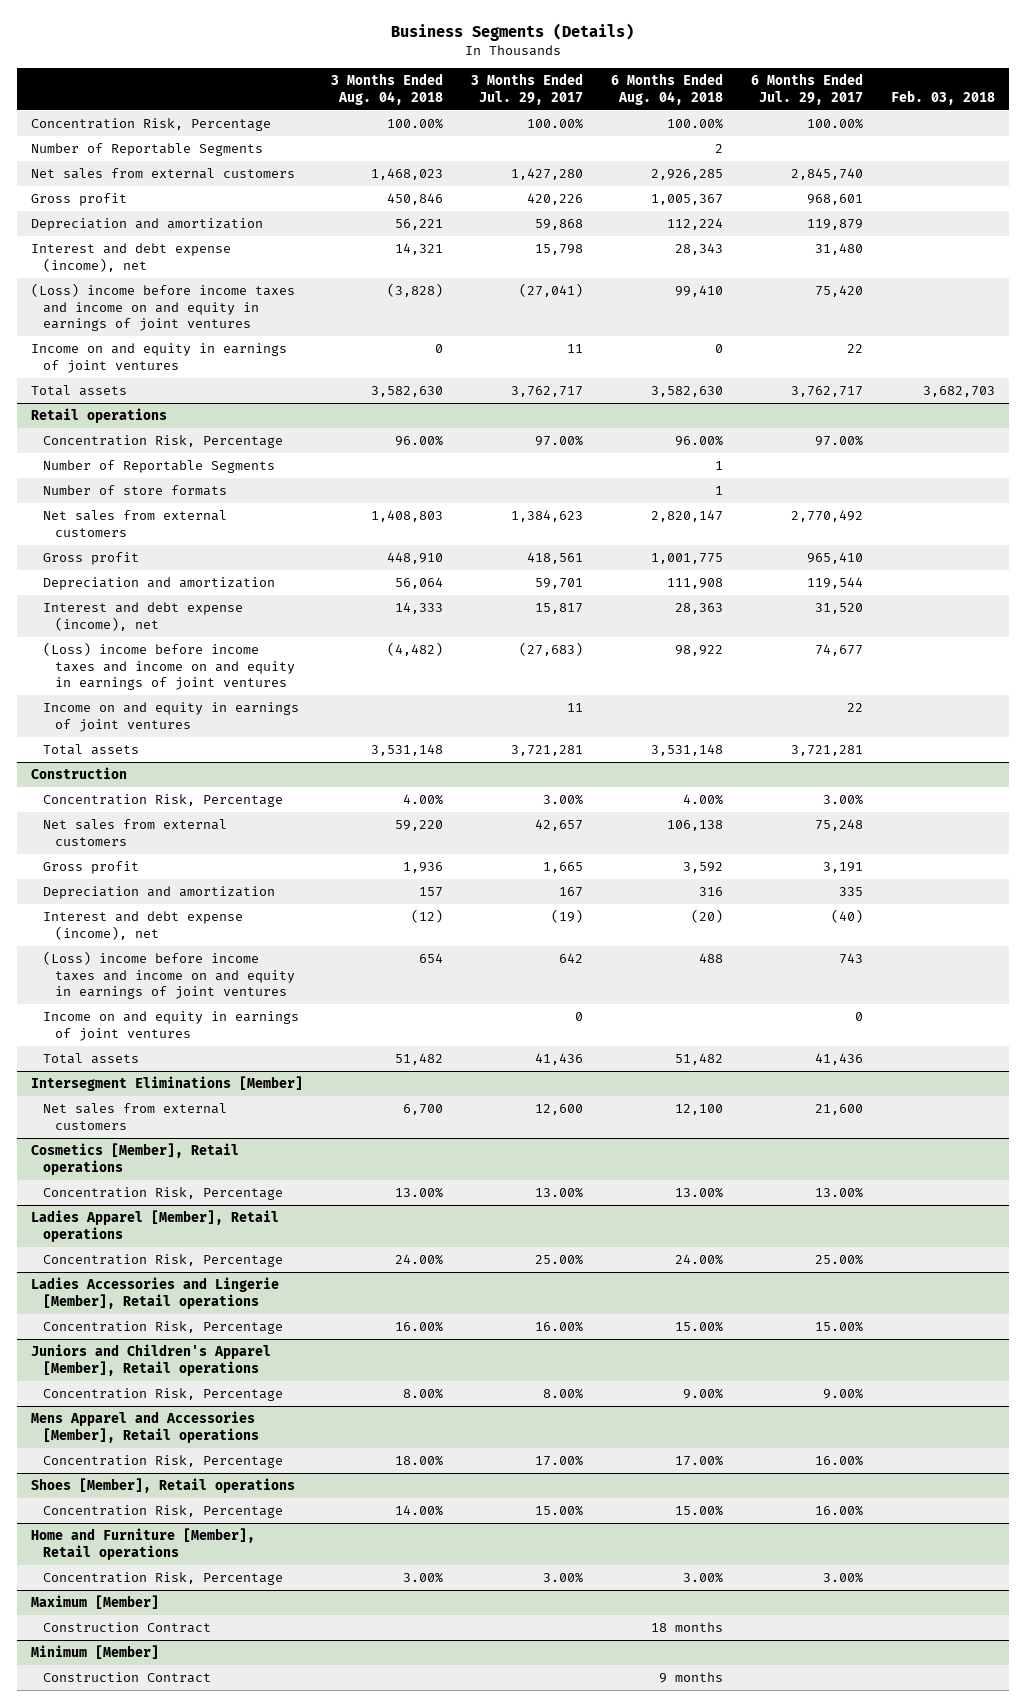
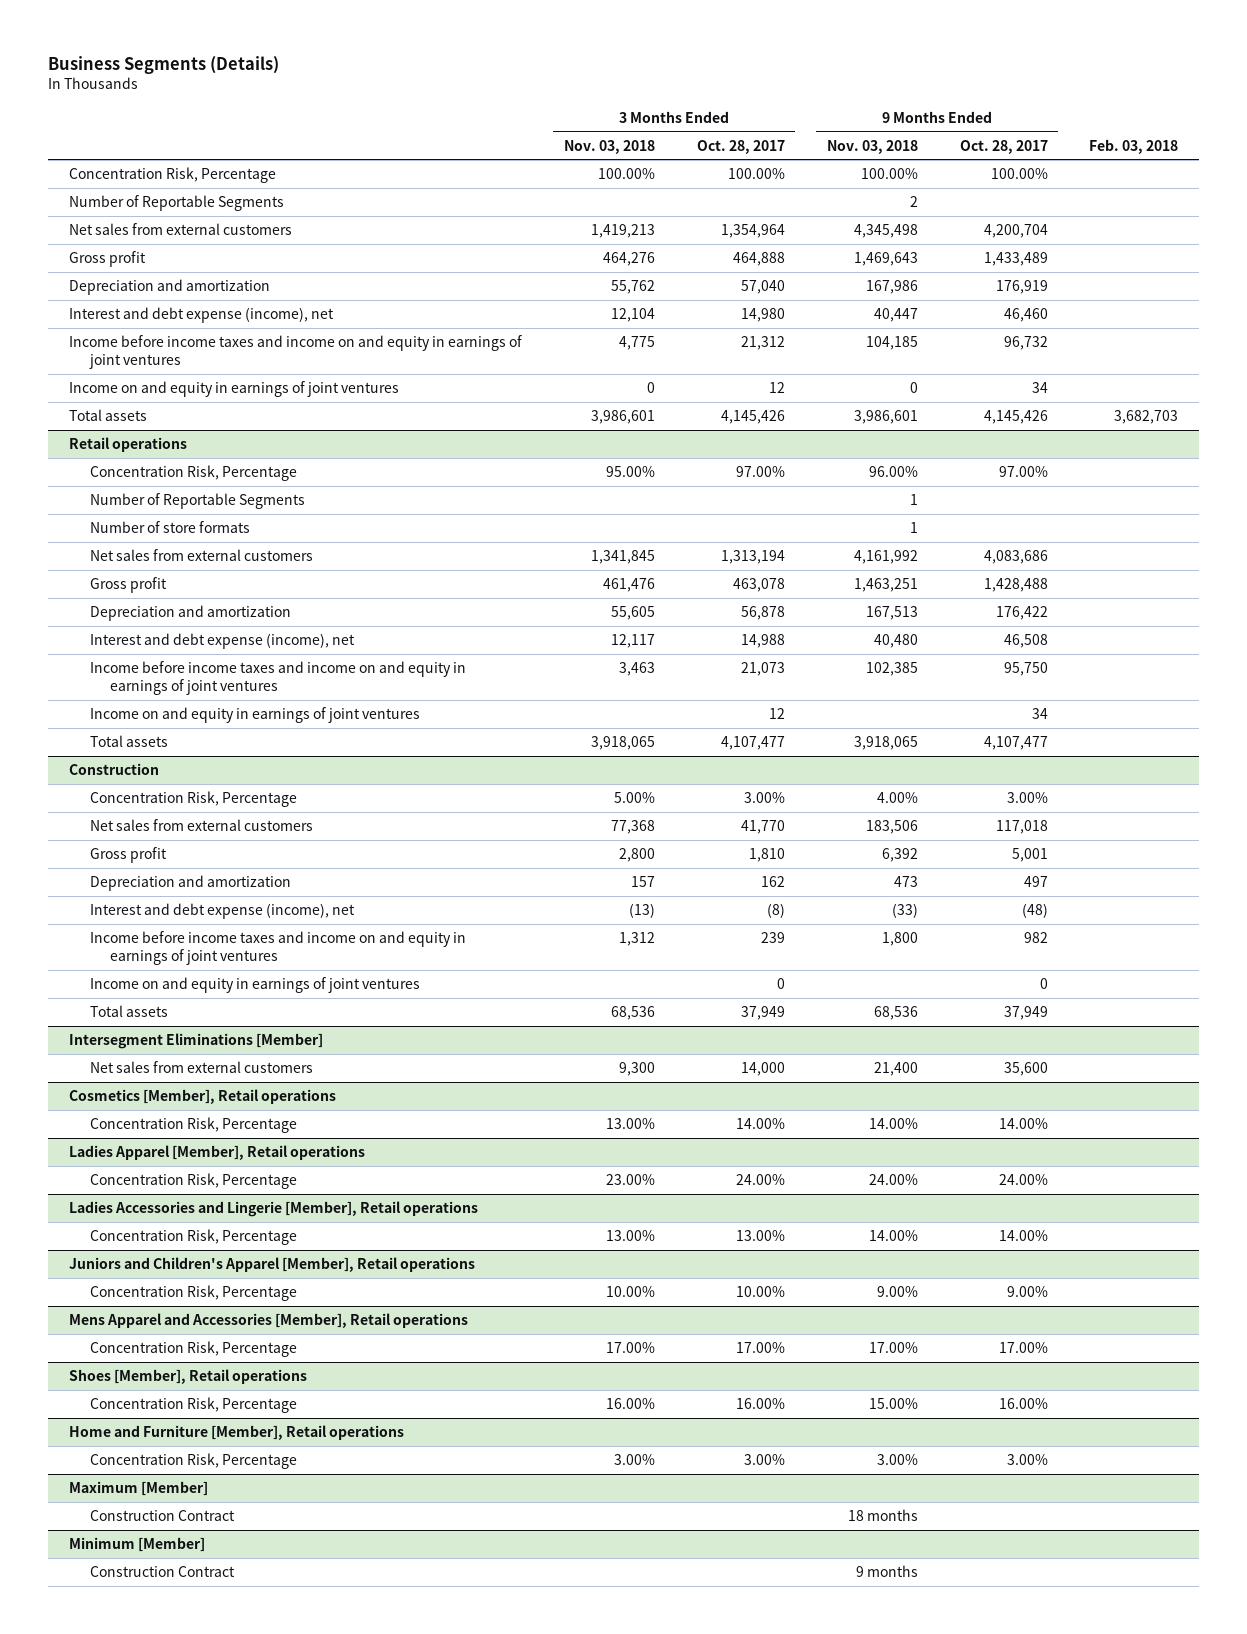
- | 3 Months Ended Aug. 04, 2018 | 3 Months Ended Jul. 29, 2017 | 6 Months Ended Aug. 04, 2018 | 6 Months Ended Jul. 29, 2017 | Feb. 03, 2018
+ | 3 Months Ended Nov. 03, 2018 | 3 Months Ended Oct. 28, 2017 | 9 Months Ended Nov. 03, 2018 | 9 Months Ended Oct. 28, 2017 | Feb. 03, 2018
- (Loss) income before income taxes and income on and equity in earnings of joint ventures | (3,828) | (27,041) | 99,410 | 75,420 |
+ Income before income taxes and income on and equity in earnings of joint ventures | 4,775 | 21,312 | 104,185 | 96,732 |
@ Retail operations
- (Loss) income before income taxes and income on and equity in earnings of joint ventures | (4,482) | (27,683) | 98,922 | 74,677 |
+ Income before income taxes and income on and equity in earnings of joint ventures | 3,463 | 21,073 | 102,385 | 95,750 |
@ Construction
- (Loss) income before income taxes and income on and equity in earnings of joint ventures | 654 | 642 | 488 | 743 |
+ Income before income taxes and income on and equity in earnings of joint ventures | 1,312 | 239 | 1,800 | 982 |

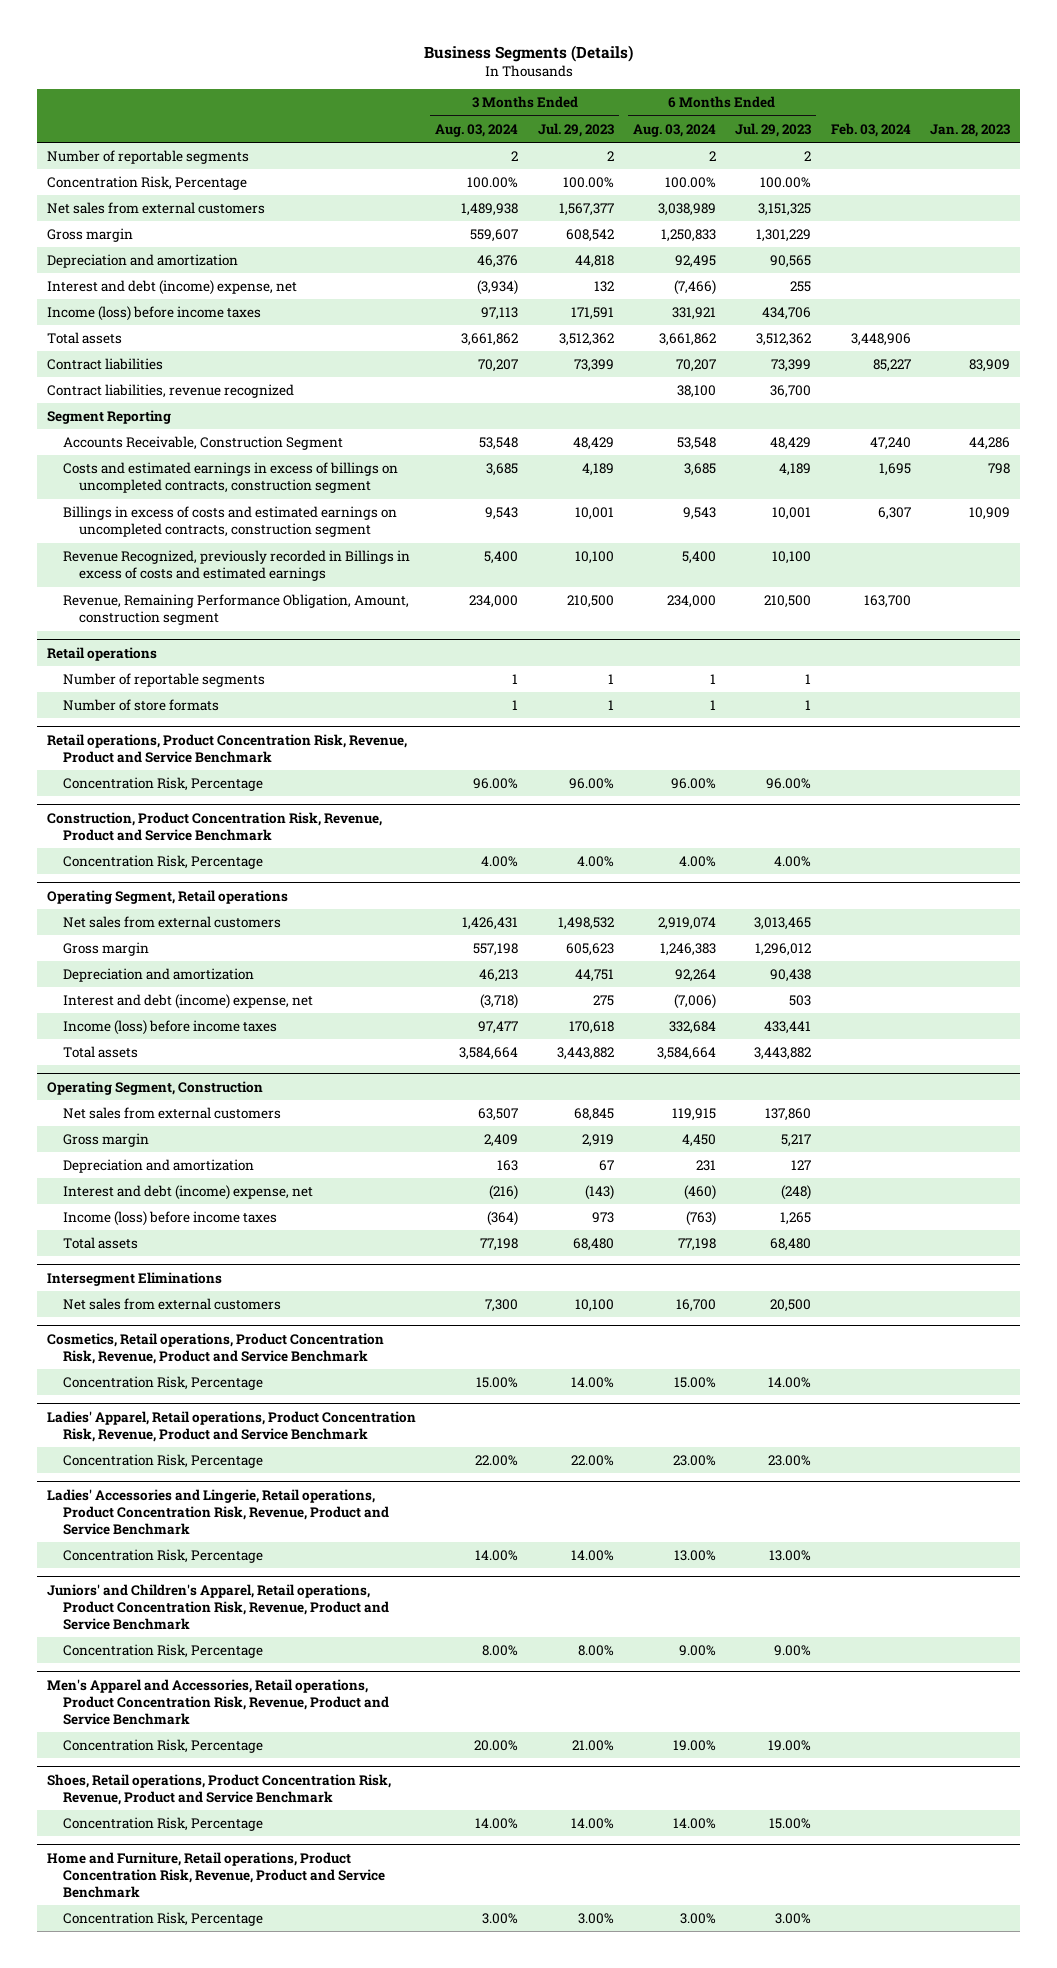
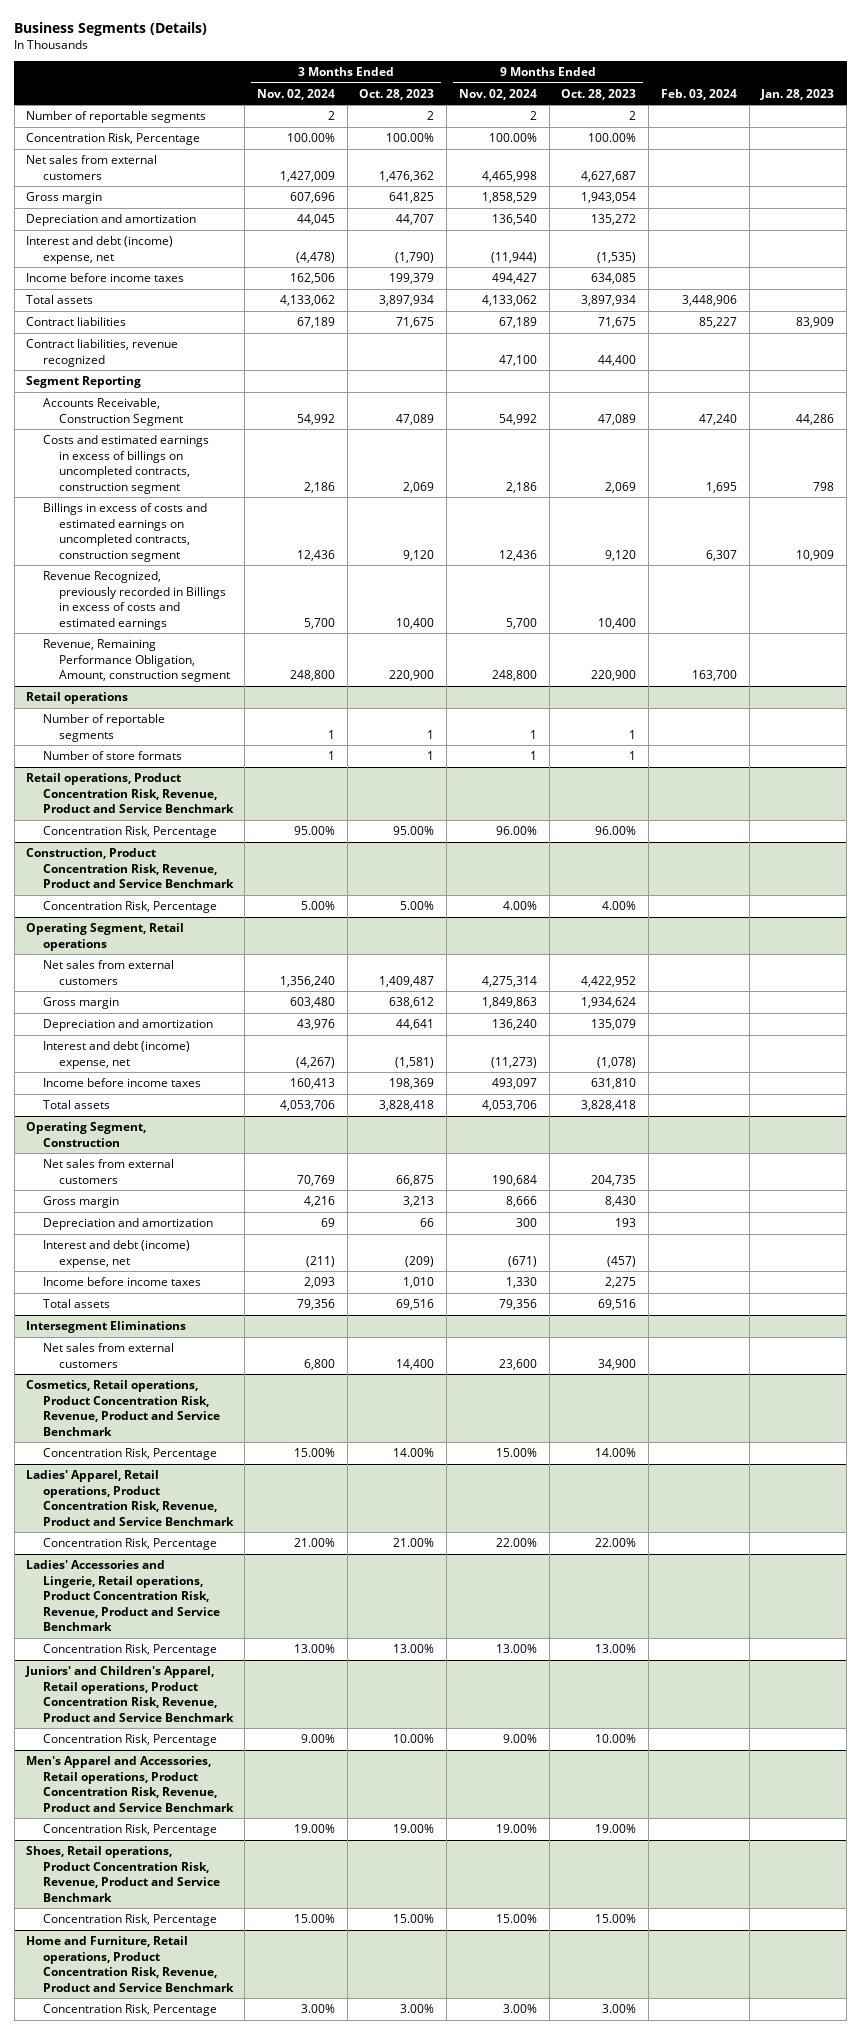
- | 3 Months Ended Aug. 03, 2024 | 3 Months Ended Jul. 29, 2023 | 6 Months Ended Aug. 03, 2024 | 6 Months Ended Jul. 29, 2023 | Feb. 03, 2024 | Jan. 28, 2023
+ | 3 Months Ended Nov. 02, 2024 | 3 Months Ended Oct. 28, 2023 | 9 Months Ended Nov. 02, 2024 | 9 Months Ended Oct. 28, 2023 | Feb. 03, 2024 | Jan. 28, 2023
- Income (loss) before income taxes | 97,113 | 171,591 | 331,921 | 434,706 | |
+ Income before income taxes | 162,506 | 199,379 | 494,427 | 634,085 | |
@ Operating Segment, Retail operations
- Income (loss) before income taxes | 97,477 | 170,618 | 332,684 | 433,441 | |
+ Income before income taxes | 160,413 | 198,369 | 493,097 | 631,810 | |
@ Operating Segment, Construction
- Income (loss) before income taxes | (364) | 973 | (763) | 1,265 | |
+ Income before income taxes | 2,093 | 1,010 | 1,330 | 2,275 | |

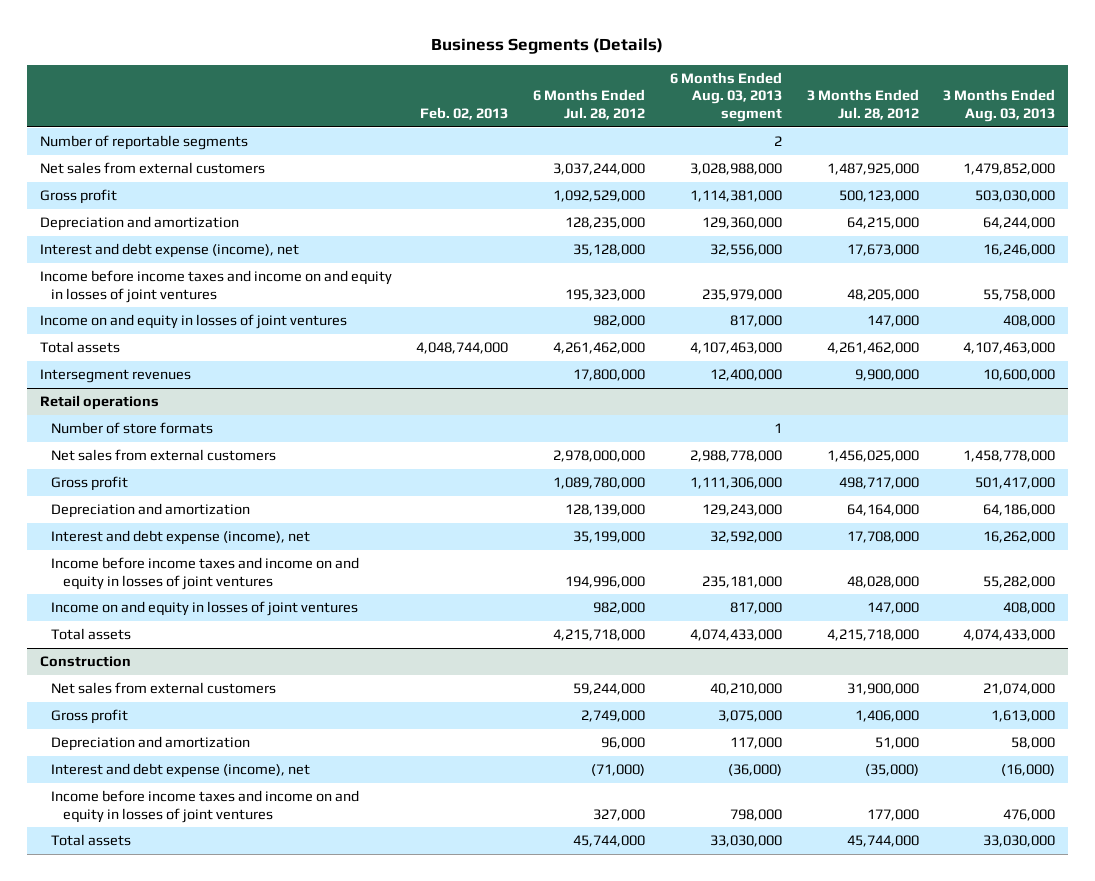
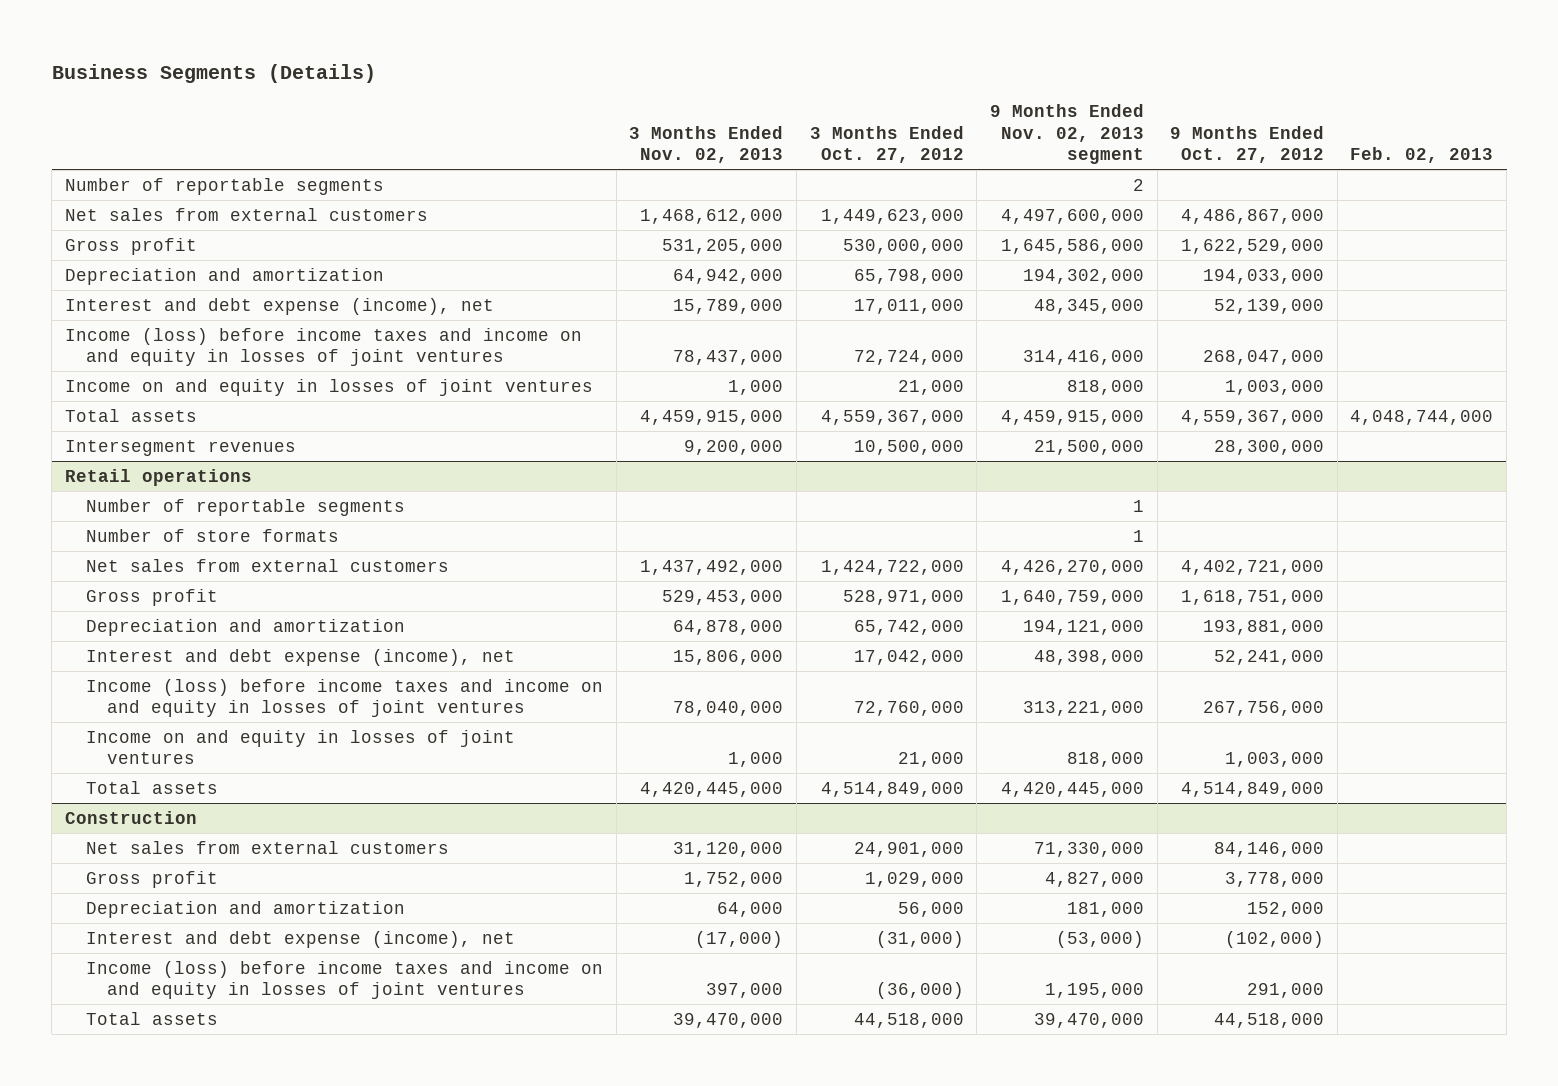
- | Feb. 02, 2013 | 6 Months Ended Jul. 28, 2012 | 6 Months Ended Aug. 03, 2013 segment | 3 Months Ended Jul. 28, 2012 | 3 Months Ended Aug. 03, 2013
+ | 3 Months Ended Nov. 02, 2013 | 3 Months Ended Oct. 27, 2012 | 9 Months Ended Nov. 02, 2013 segment | 9 Months Ended Oct. 27, 2012 | Feb. 02, 2013
- Income before income taxes and income on and equity in losses of joint ventures | | 195,323,000 | 235,979,000 | 48,205,000 | 55,758,000
+ Income (loss) before income taxes and income on and equity in losses of joint ventures | 78,437,000 | 72,724,000 | 314,416,000 | 268,047,000 |
@ Retail operations
+ Number of reportable segments | | | 1 | |
- Income before income taxes and income on and equity in losses of joint ventures | | 194,996,000 | 235,181,000 | 48,028,000 | 55,282,000
+ Income (loss) before income taxes and income on and equity in losses of joint ventures | 78,040,000 | 72,760,000 | 313,221,000 | 267,756,000 |
@ Construction
- Income before income taxes and income on and equity in losses of joint ventures | | 327,000 | 798,000 | 177,000 | 476,000
+ Income (loss) before income taxes and income on and equity in losses of joint ventures | 397,000 | (36,000) | 1,195,000 | 291,000 |

